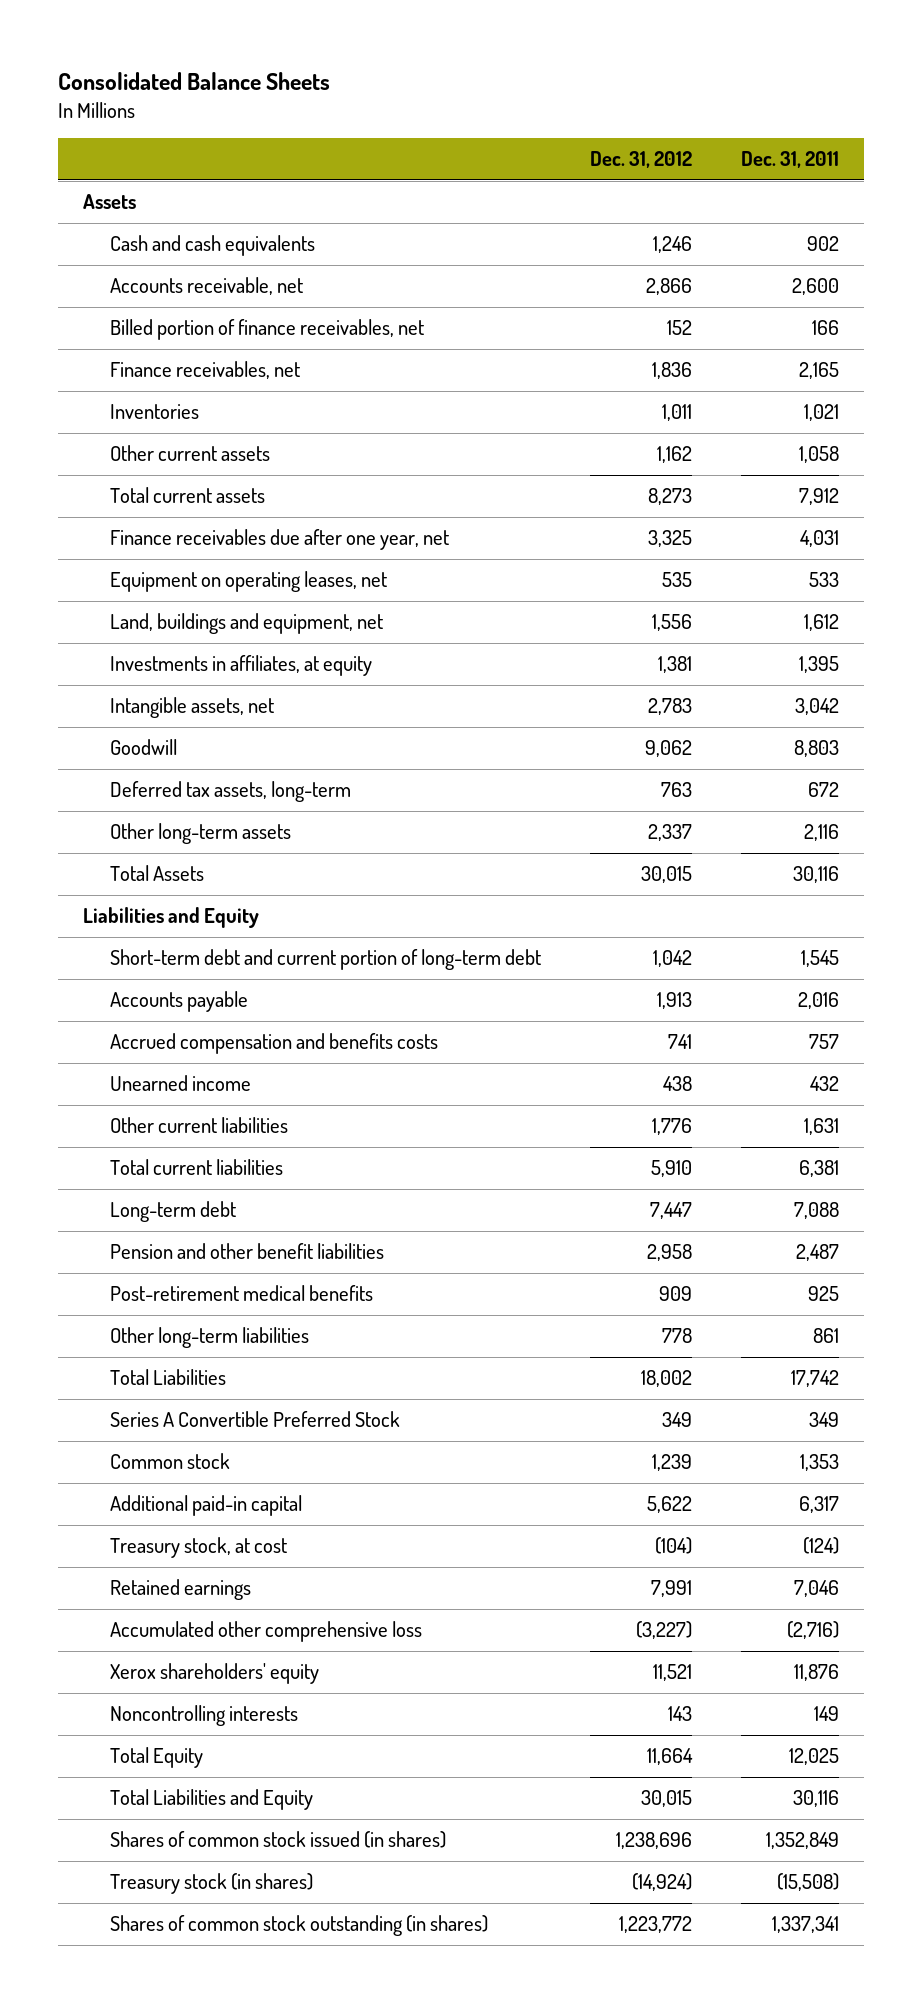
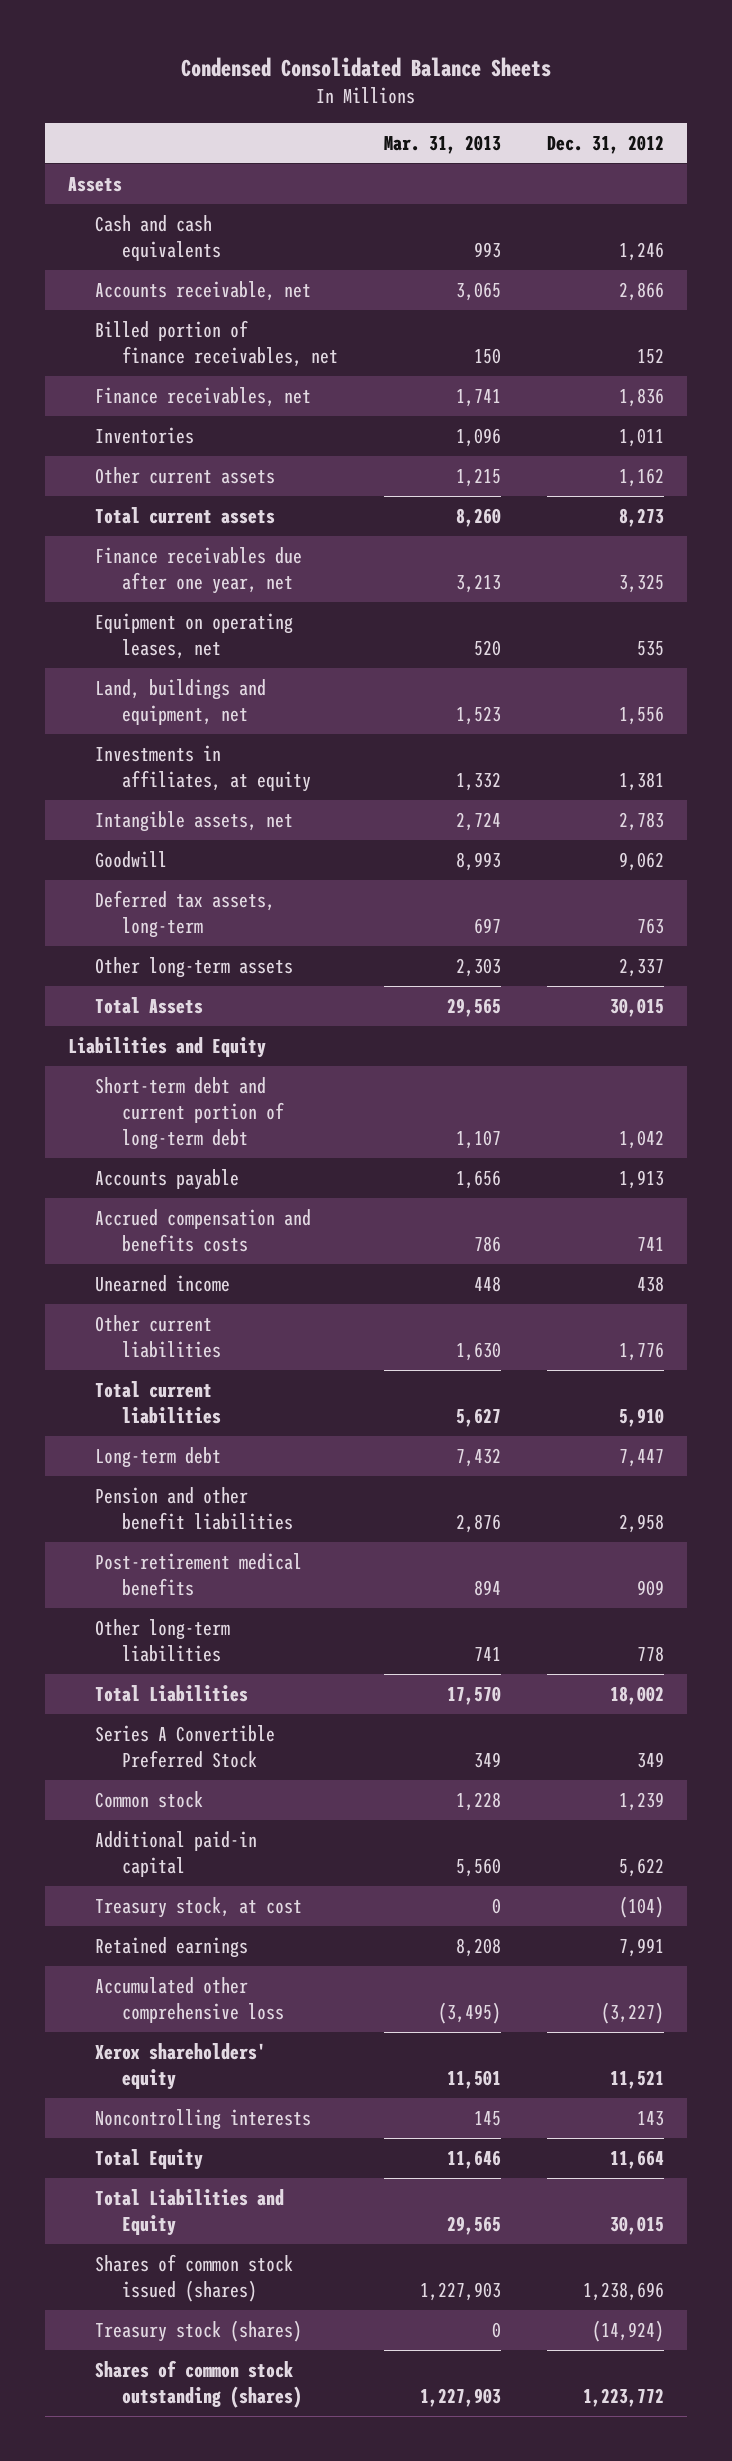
- Consolidated Balance Sheets
+ Condensed Consolidated Balance Sheets
- | Dec. 31, 2012 | Dec. 31, 2011
+ | Mar. 31, 2013 | Dec. 31, 2012
- Shares of common stock issued (in shares) | 1,238,696 | 1,352,849
- Treasury stock (in shares) | (14,924) | (15,508)
- Shares of common stock outstanding (in shares) | 1,223,772 | 1,337,341
+ Shares of common stock issued (shares) | 1,227,903 | 1,238,696
+ Treasury stock (shares) | 0 | (14,924)
+ Shares of common stock outstanding (shares) | 1,227,903 | 1,223,772

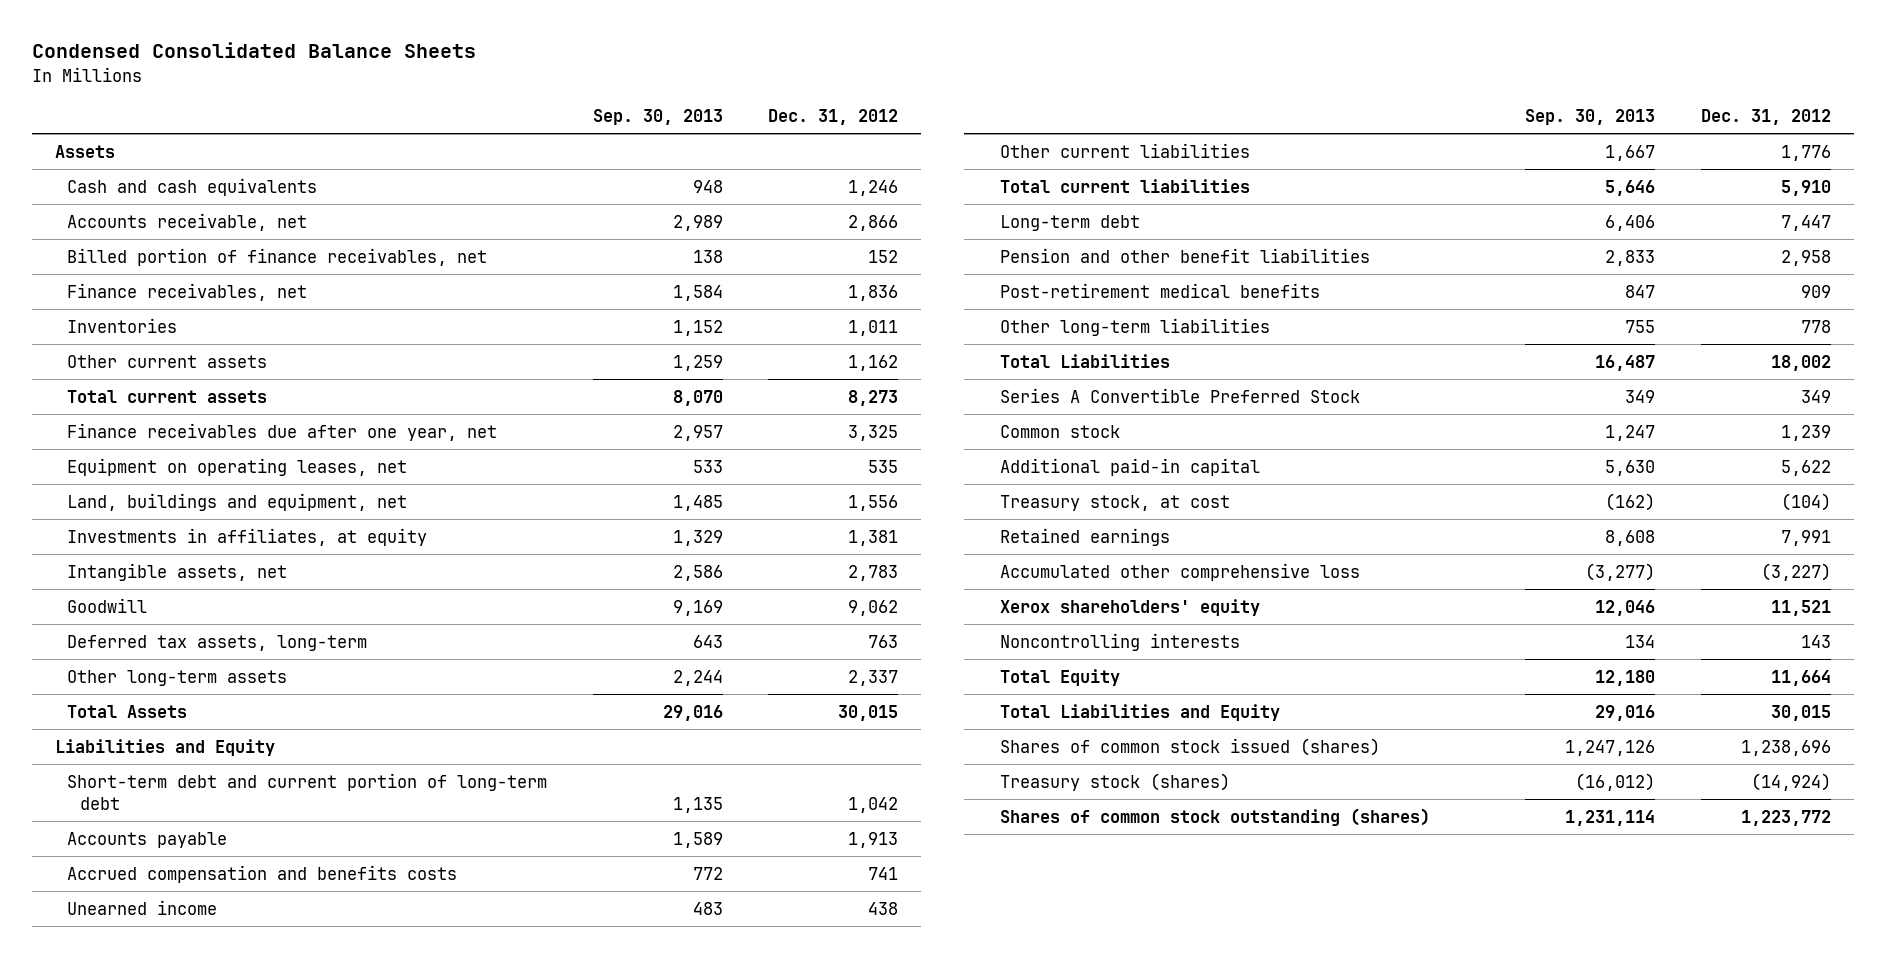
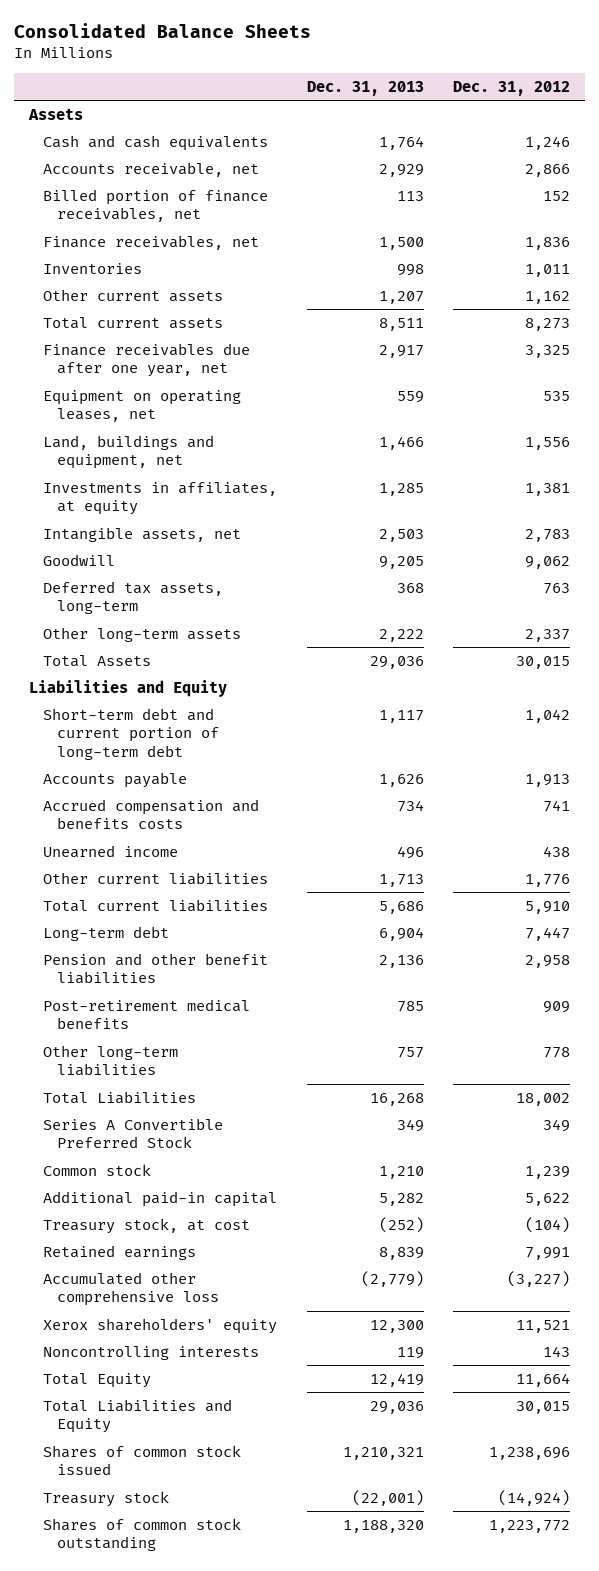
- Condensed Consolidated Balance Sheets
+ Consolidated Balance Sheets
- | Sep. 30, 2013 | Dec. 31, 2012
+ | Dec. 31, 2013 | Dec. 31, 2012
- Shares of common stock issued (shares) | 1,247,126 | 1,238,696
- Treasury stock (shares) | (16,012) | (14,924)
- Shares of common stock outstanding (shares) | 1,231,114 | 1,223,772
+ Shares of common stock issued | 1,210,321 | 1,238,696
+ Treasury stock | (22,001) | (14,924)
+ Shares of common stock outstanding | 1,188,320 | 1,223,772

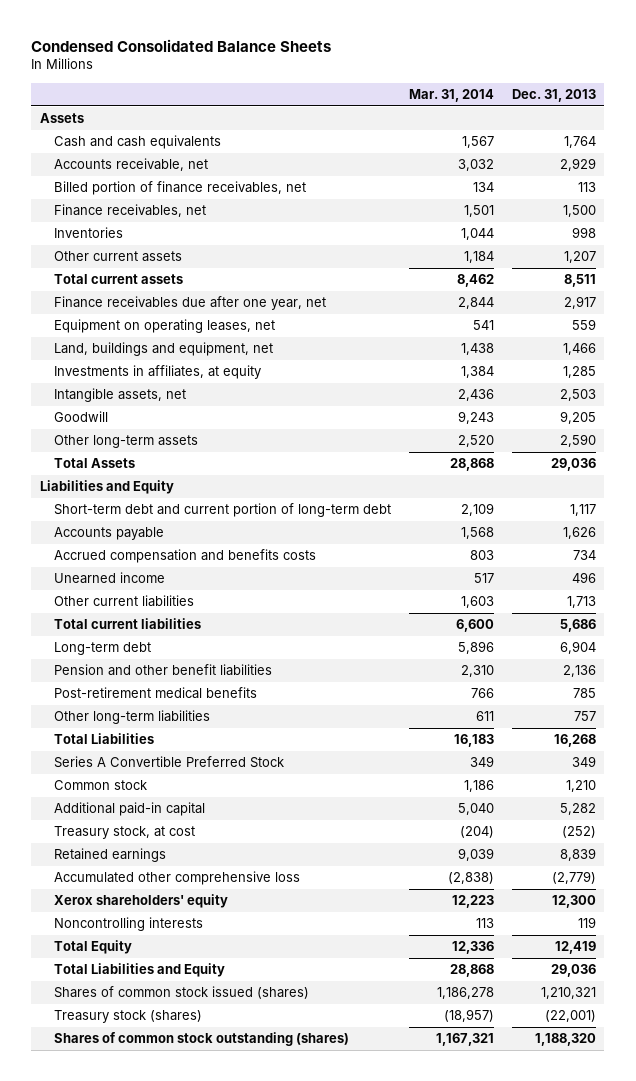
- Consolidated Balance Sheets
+ Condensed Consolidated Balance Sheets
- | Dec. 31, 2013 | Dec. 31, 2012
+ | Mar. 31, 2014 | Dec. 31, 2013
- Deferred tax assets, long-term | 368 | 763
- Other long-term assets | 2,222 | 2,337
+ Other long-term assets | 2,520 | 2,590
- Shares of common stock issued | 1,210,321 | 1,238,696
- Treasury stock | (22,001) | (14,924)
- Shares of common stock outstanding | 1,188,320 | 1,223,772
+ Shares of common stock issued (shares) | 1,186,278 | 1,210,321
+ Treasury stock (shares) | (18,957) | (22,001)
+ Shares of common stock outstanding (shares) | 1,167,321 | 1,188,320

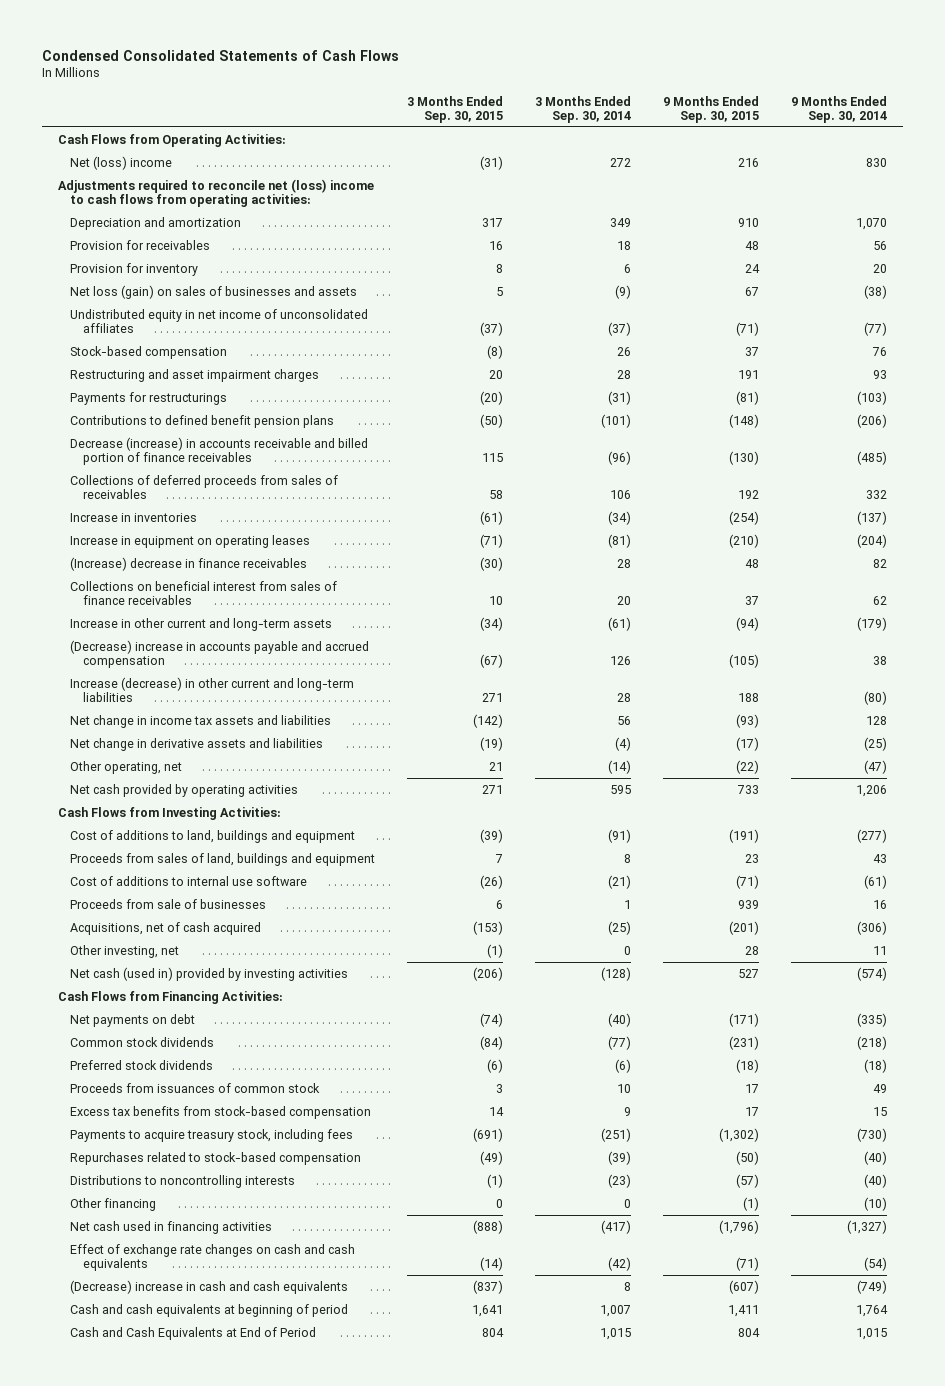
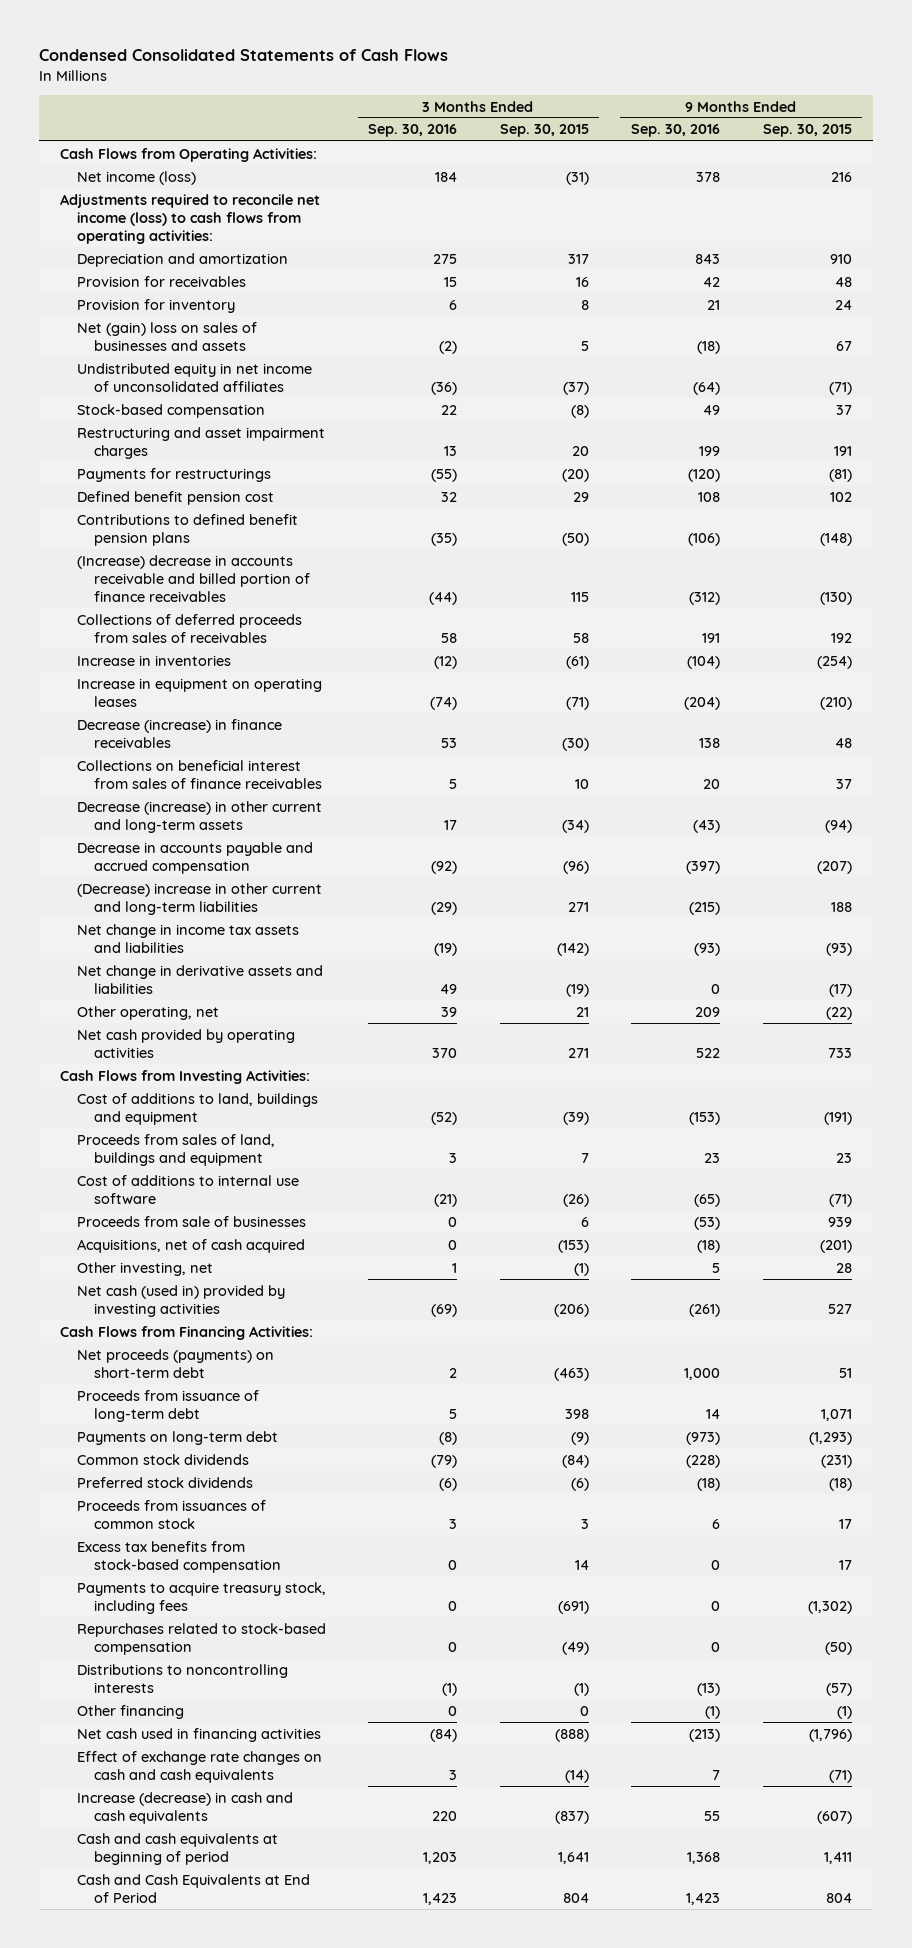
- | 3 Months Ended Sep. 30, 2015 | 3 Months Ended Sep. 30, 2014 | 9 Months Ended Sep. 30, 2015 | 9 Months Ended Sep. 30, 2014
+ | 3 Months Ended Sep. 30, 2016 | 3 Months Ended Sep. 30, 2015 | 9 Months Ended Sep. 30, 2016 | 9 Months Ended Sep. 30, 2015
- Net (loss) income | (31) | 272 | 216 | 830
- Adjustments required to reconcile net (loss) income to cash flows from operating activities:
+ Net income (loss) | 184 | (31) | 378 | 216
+ Adjustments required to reconcile net income (loss) to cash flows from operating activities:
- Net loss (gain) on sales of businesses and assets | 5 | (9) | 67 | (38)
+ Net (gain) loss on sales of businesses and assets | (2) | 5 | (18) | 67
+ Defined benefit pension cost | 32 | 29 | 108 | 102
- Decrease (increase) in accounts receivable and billed portion of finance receivables | 115 | (96) | (130) | (485)
+ (Increase) decrease in accounts receivable and billed portion of finance receivables | (44) | 115 | (312) | (130)
- (Increase) decrease in finance receivables | (30) | 28 | 48 | 82
+ Decrease (increase) in finance receivables | 53 | (30) | 138 | 48
- Increase in other current and long-term assets | (34) | (61) | (94) | (179)
- (Decrease) increase in accounts payable and accrued compensation | (67) | 126 | (105) | 38
- Increase (decrease) in other current and long-term liabilities | 271 | 28 | 188 | (80)
+ Decrease (increase) in other current and long-term assets | 17 | (34) | (43) | (94)
+ Decrease in accounts payable and accrued compensation | (92) | (96) | (397) | (207)
+ (Decrease) increase in other current and long-term liabilities | (29) | 271 | (215) | 188
- Net payments on debt | (74) | (40) | (171) | (335)
+ Net proceeds (payments) on short-term debt | 2 | (463) | 1,000 | 51
+ Proceeds from issuance of long-term debt | 5 | 398 | 14 | 1,071
+ Payments on long-term debt | (8) | (9) | (973) | (1,293)
- (Decrease) increase in cash and cash equivalents | (837) | 8 | (607) | (749)
+ Increase (decrease) in cash and cash equivalents | 220 | (837) | 55 | (607)

